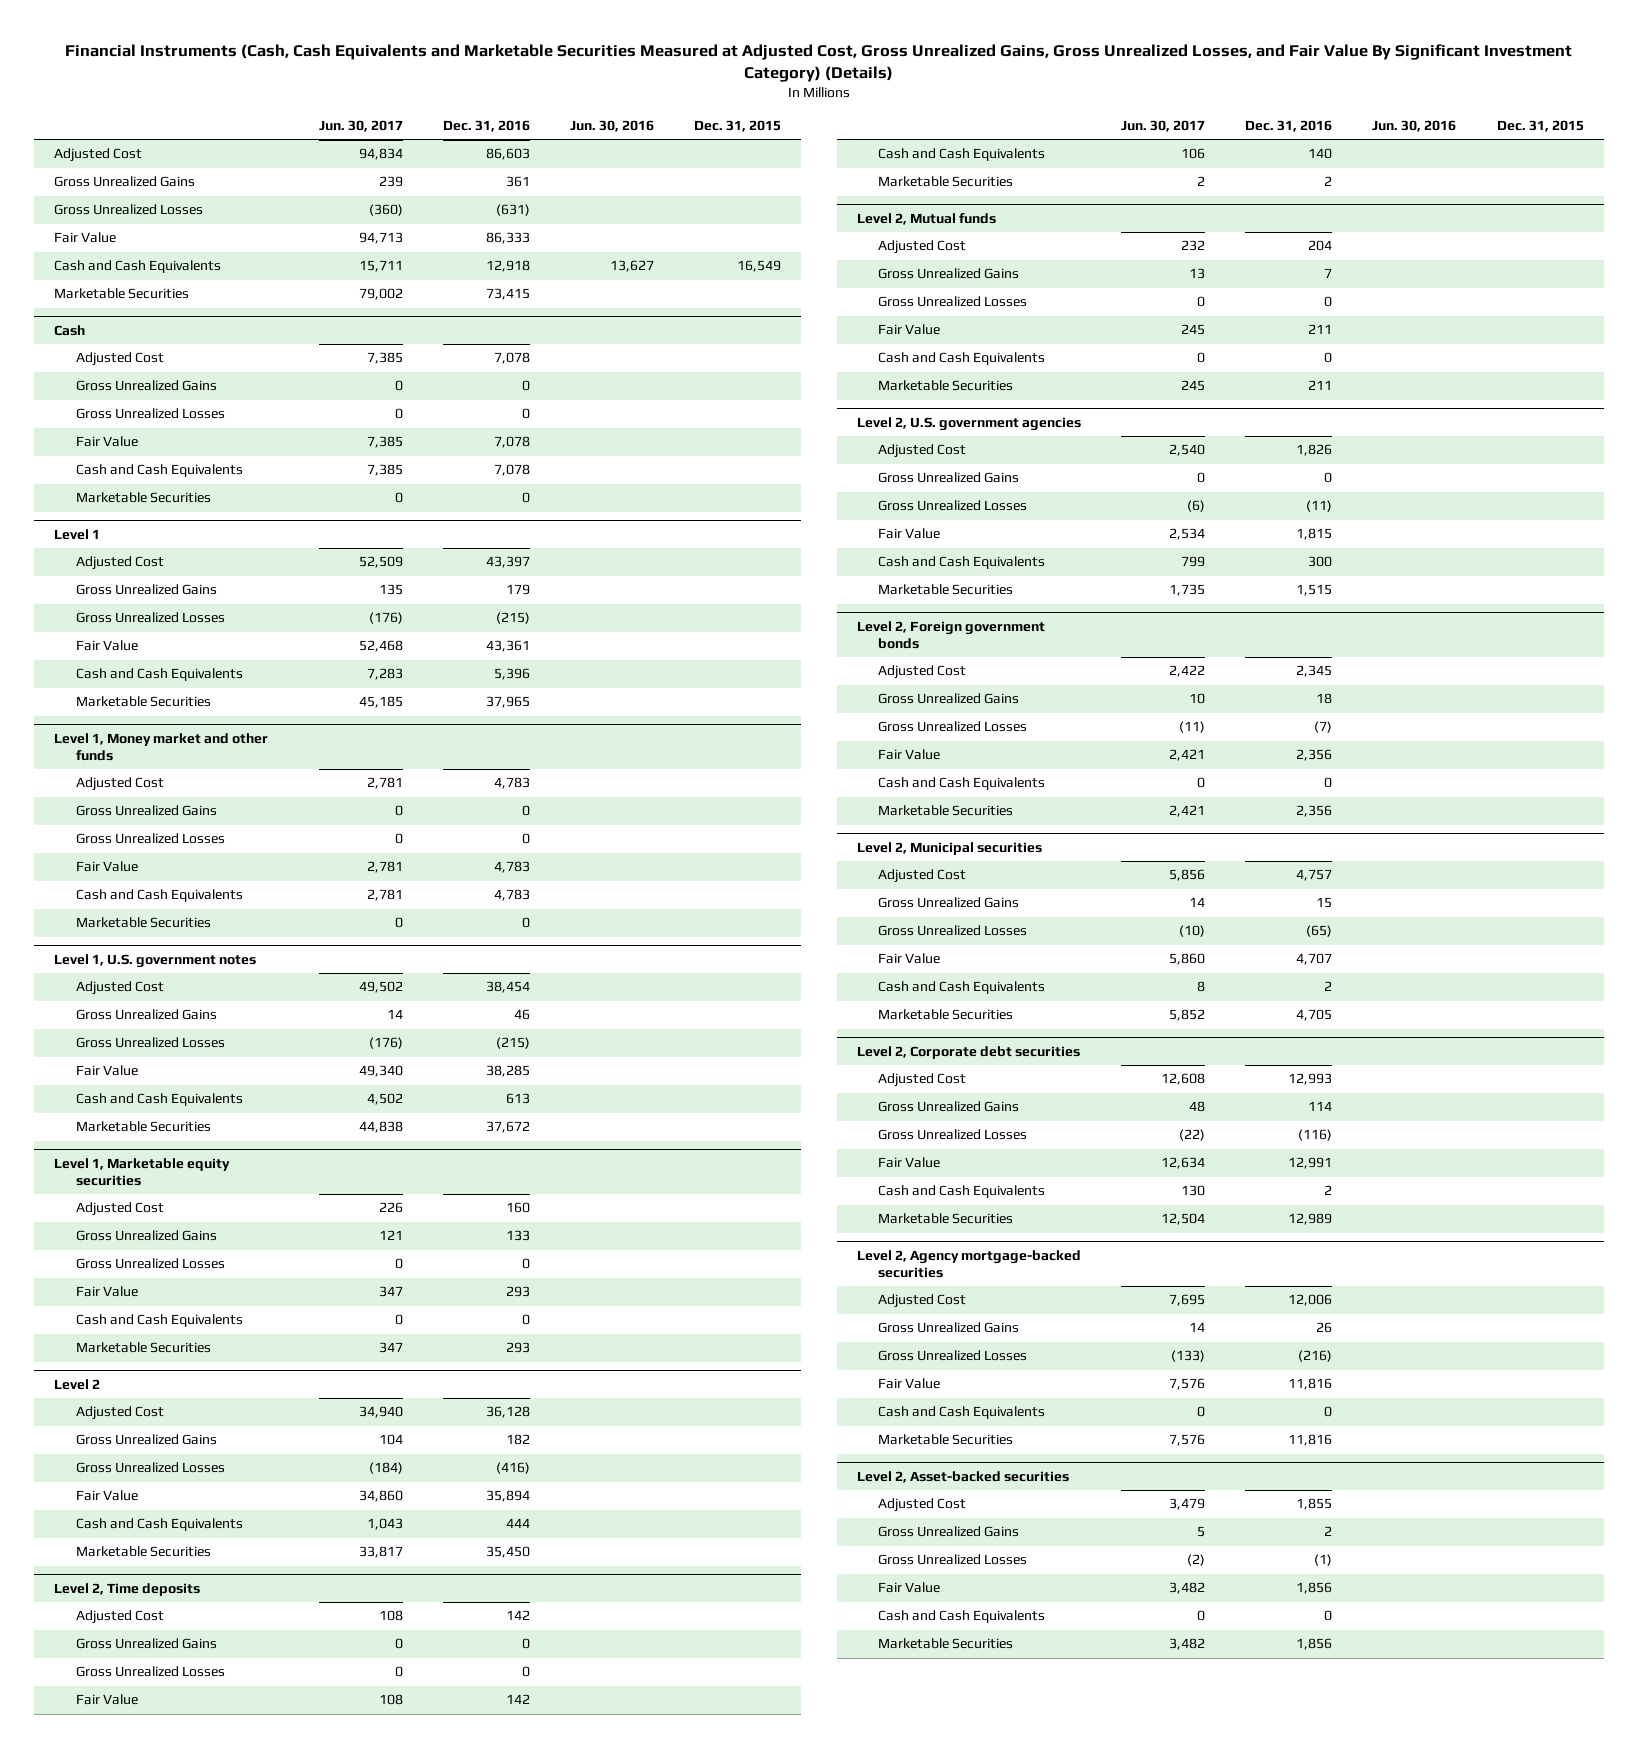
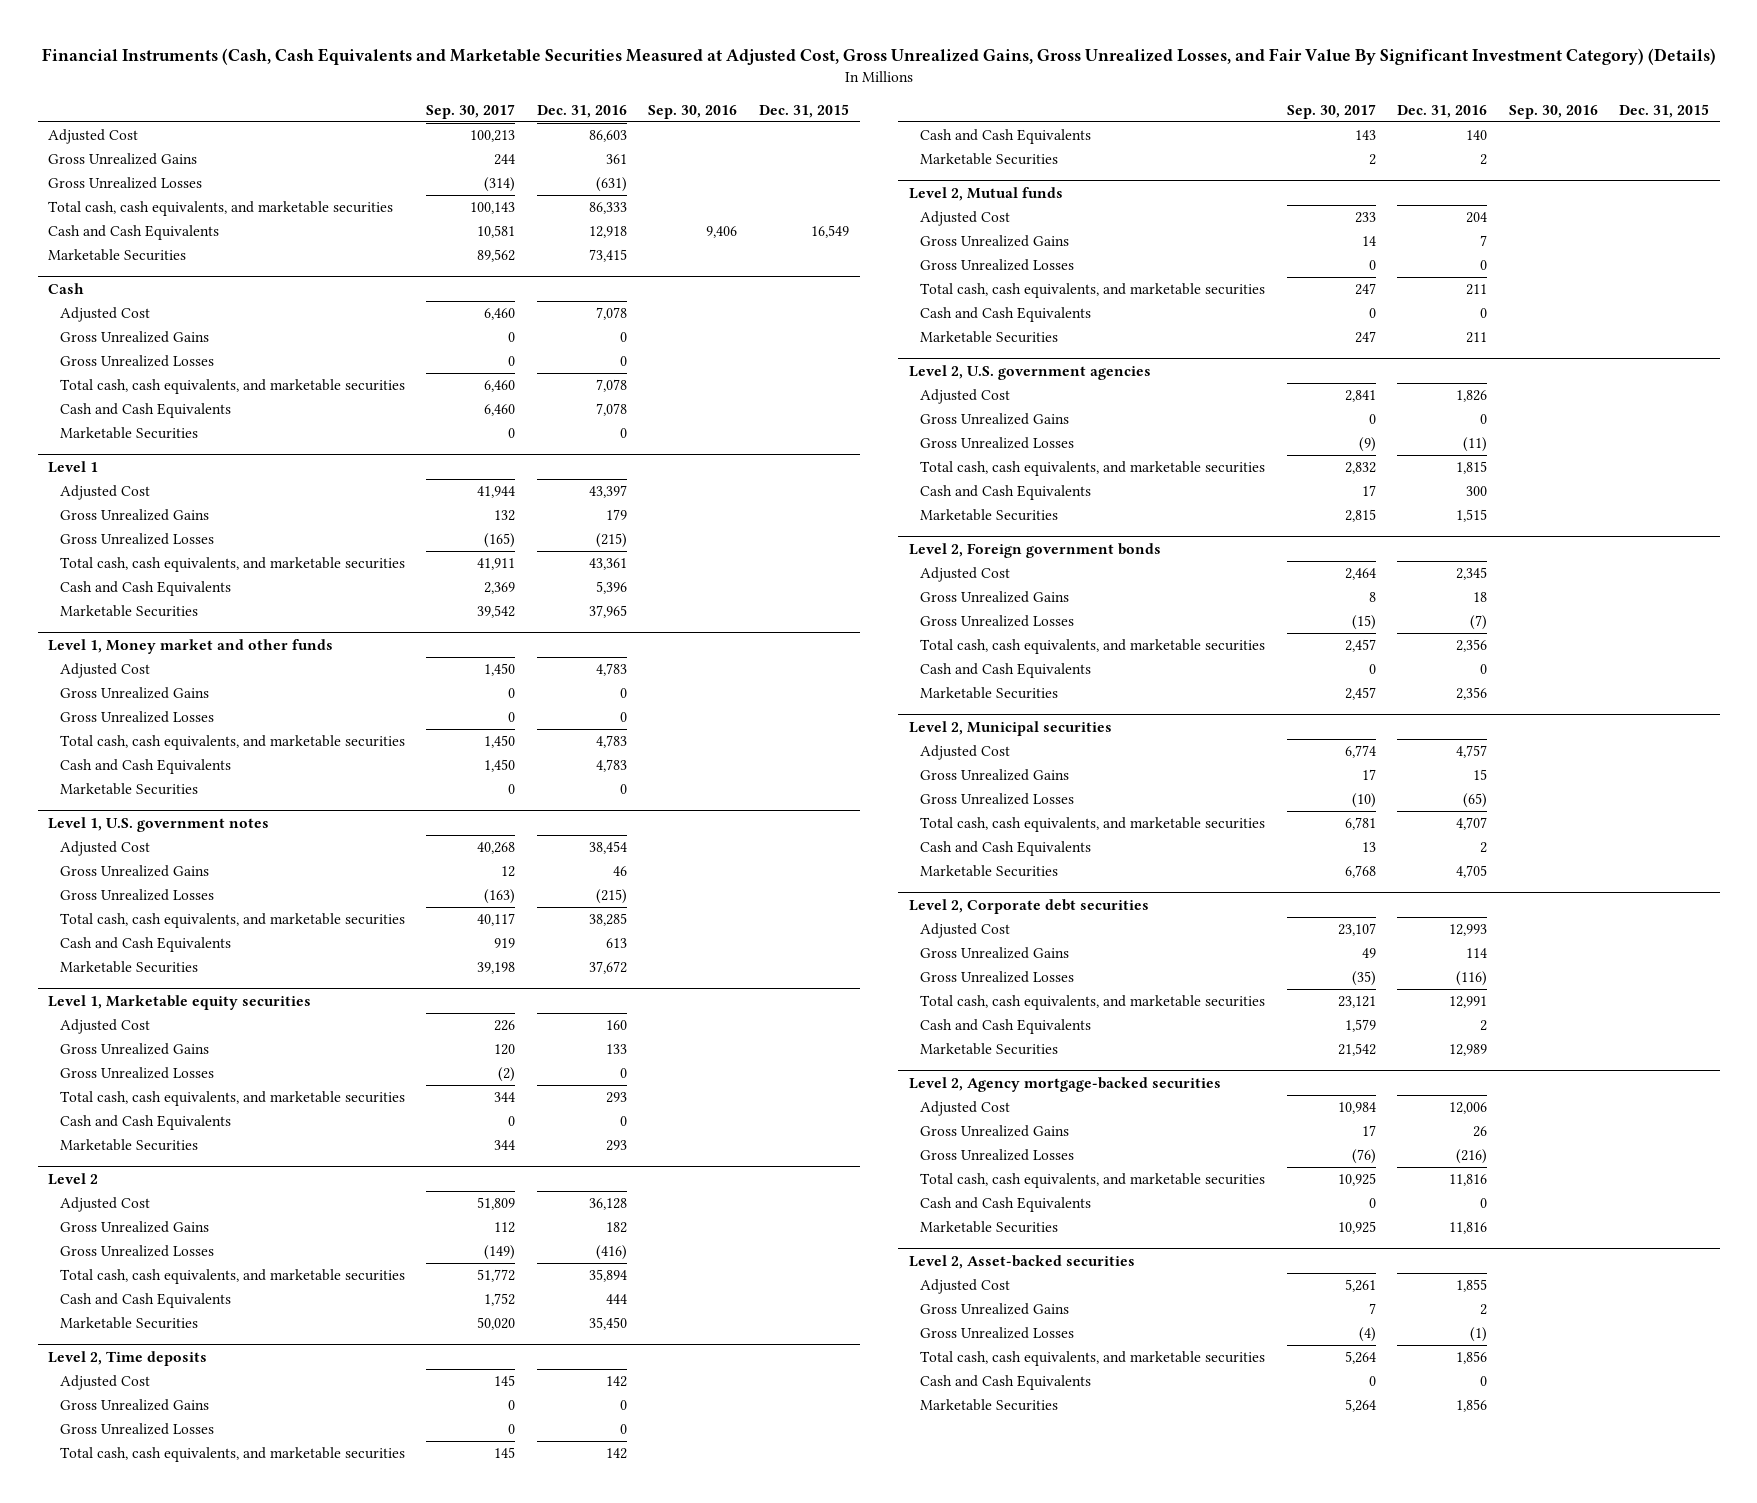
- | Jun. 30, 2017 | Dec. 31, 2016 | Jun. 30, 2016 | Dec. 31, 2015
+ | Sep. 30, 2017 | Dec. 31, 2016 | Sep. 30, 2016 | Dec. 31, 2015
- Fair Value | 94,713 | 86,333 | |
+ Total cash, cash equivalents, and marketable securities | 100,143 | 86,333 | |
@ Cash
- Fair Value | 7,385 | 7,078 | |
+ Total cash, cash equivalents, and marketable securities | 6,460 | 7,078 | |
@ Level 1
- Fair Value | 52,468 | 43,361 | |
+ Total cash, cash equivalents, and marketable securities | 41,911 | 43,361 | |
@ Level 1, Money market and other funds
- Fair Value | 2,781 | 4,783 | |
+ Total cash, cash equivalents, and marketable securities | 1,450 | 4,783 | |
@ Level 1, U.S. government notes
- Fair Value | 49,340 | 38,285 | |
+ Total cash, cash equivalents, and marketable securities | 40,117 | 38,285 | |
@ Level 1, Marketable equity securities
- Fair Value | 347 | 293 | |
+ Total cash, cash equivalents, and marketable securities | 344 | 293 | |
@ Level 2
- Fair Value | 34,860 | 35,894 | |
+ Total cash, cash equivalents, and marketable securities | 51,772 | 35,894 | |
@ Level 2, Time deposits
- Fair Value | 108 | 142 | |
+ Total cash, cash equivalents, and marketable securities | 145 | 142 | |
@ Level 2, Mutual funds
- Fair Value | 245 | 211 | |
+ Total cash, cash equivalents, and marketable securities | 247 | 211 | |
@ Level 2, U.S. government agencies
- Fair Value | 2,534 | 1,815 | |
+ Total cash, cash equivalents, and marketable securities | 2,832 | 1,815 | |
@ Level 2, Foreign government bonds
- Fair Value | 2,421 | 2,356 | |
+ Total cash, cash equivalents, and marketable securities | 2,457 | 2,356 | |
@ Level 2, Municipal securities
- Fair Value | 5,860 | 4,707 | |
+ Total cash, cash equivalents, and marketable securities | 6,781 | 4,707 | |
@ Level 2, Corporate debt securities
- Fair Value | 12,634 | 12,991 | |
+ Total cash, cash equivalents, and marketable securities | 23,121 | 12,991 | |
@ Level 2, Agency mortgage-backed securities
- Fair Value | 7,576 | 11,816 | |
+ Total cash, cash equivalents, and marketable securities | 10,925 | 11,816 | |
@ Level 2, Asset-backed securities
- Fair Value | 3,482 | 1,856 | |
+ Total cash, cash equivalents, and marketable securities | 5,264 | 1,856 | |

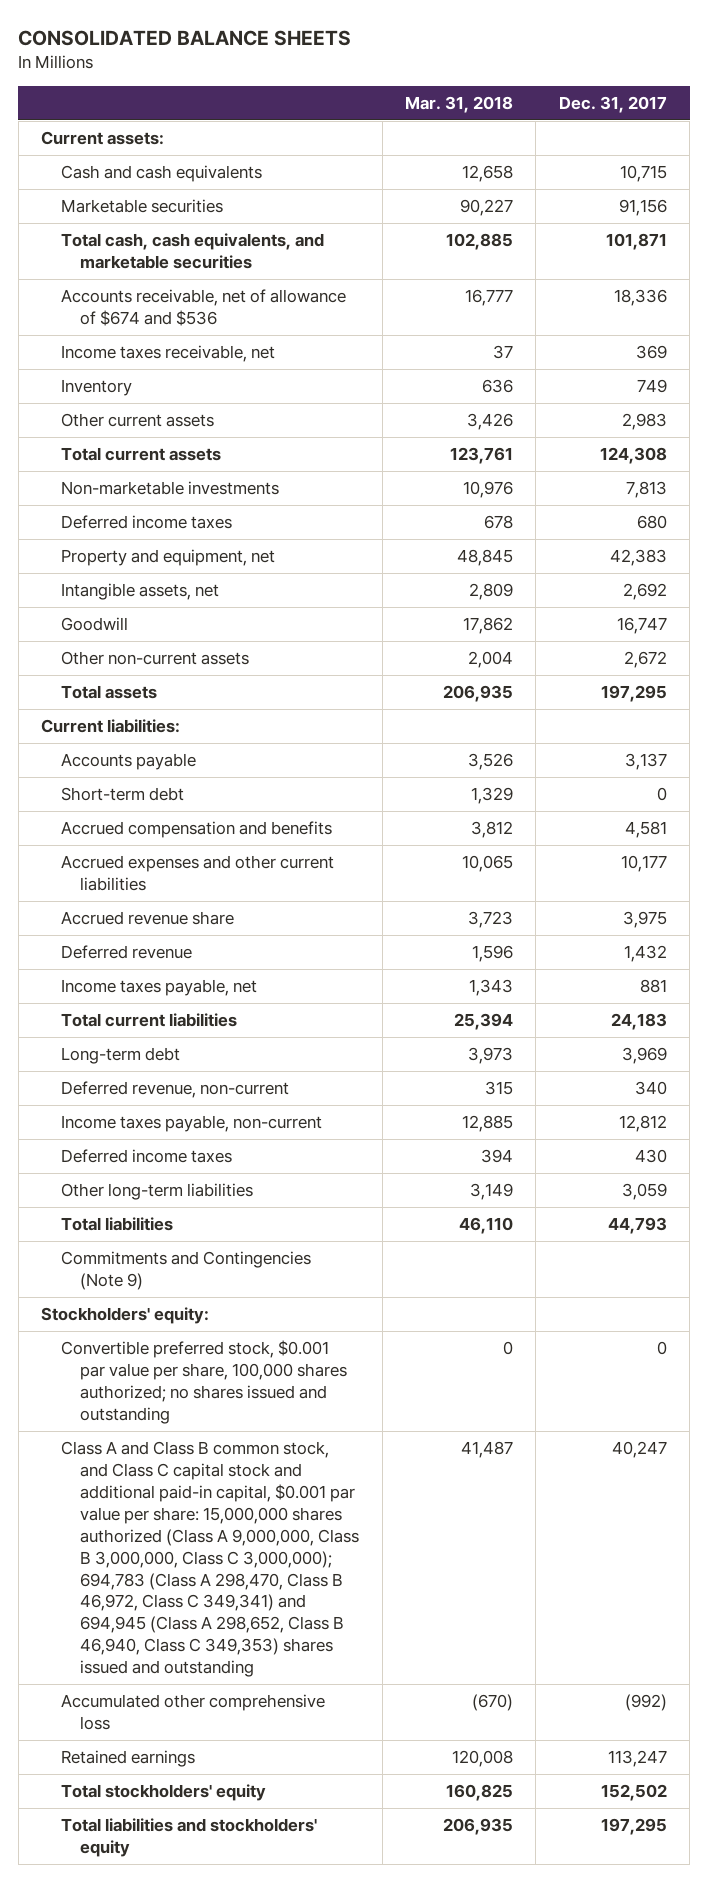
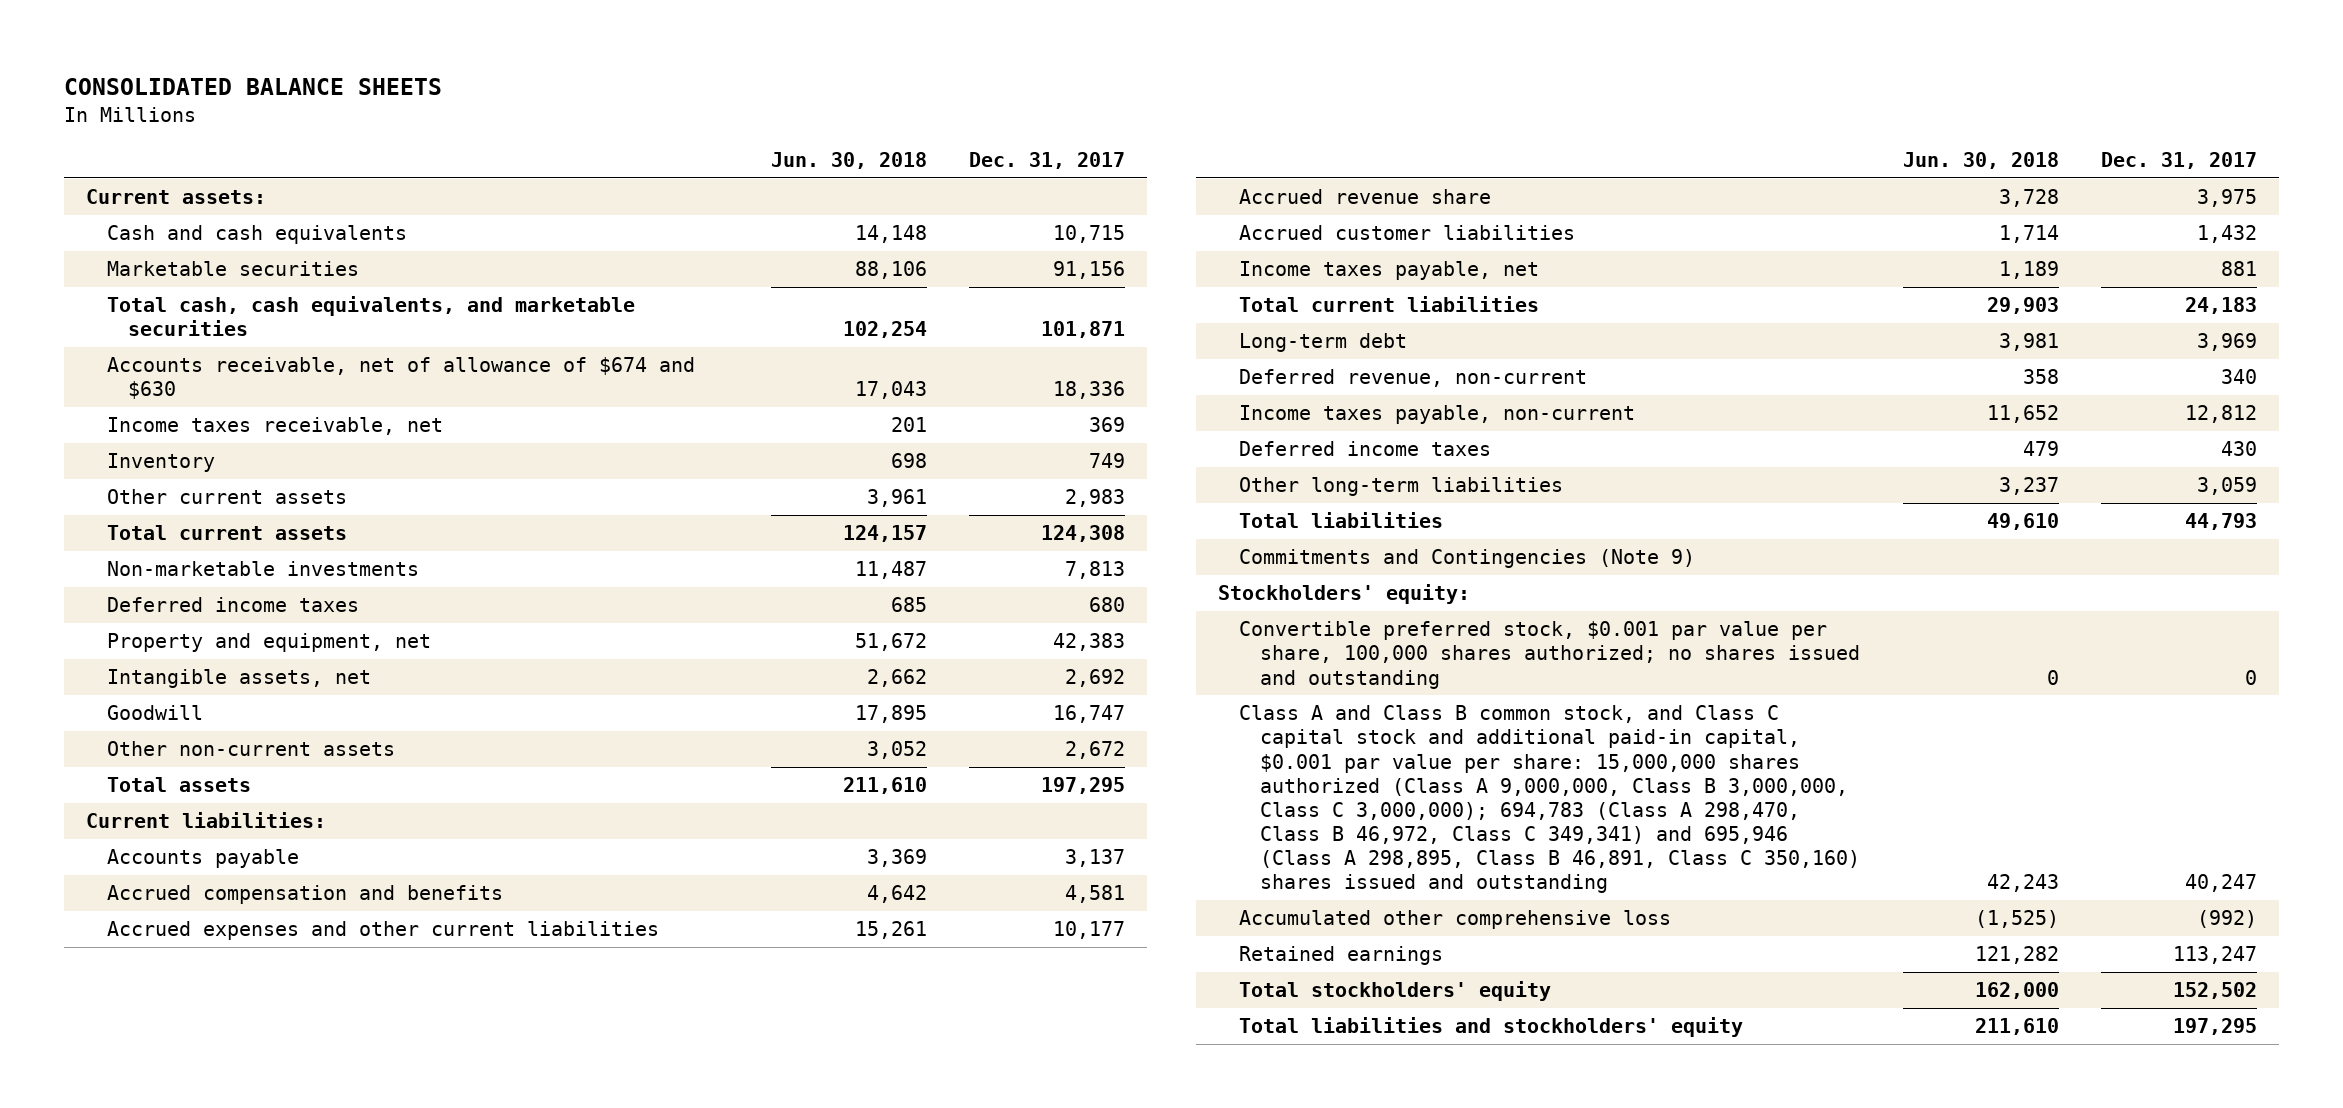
- | Mar. 31, 2018 | Dec. 31, 2017
+ | Jun. 30, 2018 | Dec. 31, 2017
- Accounts receivable, net of allowance of $674 and $536 | 16,777 | 18,336
+ Accounts receivable, net of allowance of $674 and $630 | 17,043 | 18,336
- Short-term debt | 1,329 | 0
- Deferred revenue | 1,596 | 1,432
+ Accrued customer liabilities | 1,714 | 1,432
- Class A and Class B common stock, and Class C capital stock and additional paid-in capital, $0.001 par value per share: 15,000,000 shares authorized (Class A 9,000,000, Class B 3,000,000, Class C 3,000,000); 694,783 (Class A 298,470, Class B 46,972, Class C 349,341) and 694,945 (Class A 298,652, Class B 46,940, Class C 349,353) shares issued and outstanding | 41,487 | 40,247
+ Class A and Class B common stock, and Class C capital stock and additional paid-in capital, $0.001 par value per share: 15,000,000 shares authorized (Class A 9,000,000, Class B 3,000,000, Class C 3,000,000); 694,783 (Class A 298,470, Class B 46,972, Class C 349,341) and 695,946 (Class A 298,895, Class B 46,891, Class C 350,160) shares issued and outstanding | 42,243 | 40,247

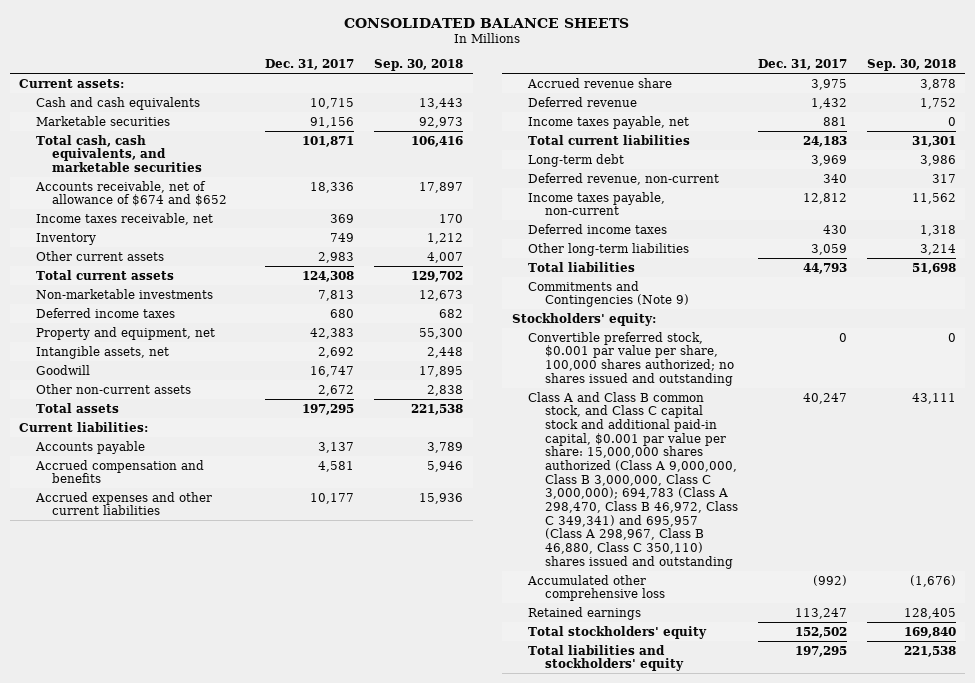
- | Jun. 30, 2018 | Dec. 31, 2017
+ | Dec. 31, 2017 | Sep. 30, 2018
- Accounts receivable, net of allowance of $674 and $630 | 17,043 | 18,336
+ Accounts receivable, net of allowance of $674 and $652 | 18,336 | 17,897
- Accrued customer liabilities | 1,714 | 1,432
+ Deferred revenue | 1,432 | 1,752
- Class A and Class B common stock, and Class C capital stock and additional paid-in capital, $0.001 par value per share: 15,000,000 shares authorized (Class A 9,000,000, Class B 3,000,000, Class C 3,000,000); 694,783 (Class A 298,470, Class B 46,972, Class C 349,341) and 695,946 (Class A 298,895, Class B 46,891, Class C 350,160) shares issued and outstanding | 42,243 | 40,247
+ Class A and Class B common stock, and Class C capital stock and additional paid-in capital, $0.001 par value per share: 15,000,000 shares authorized (Class A 9,000,000, Class B 3,000,000, Class C 3,000,000); 694,783 (Class A 298,470, Class B 46,972, Class C 349,341) and 695,957 (Class A 298,967, Class B 46,880, Class C 350,110) shares issued and outstanding | 40,247 | 43,111

